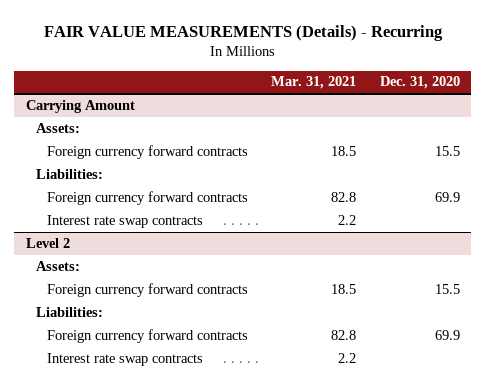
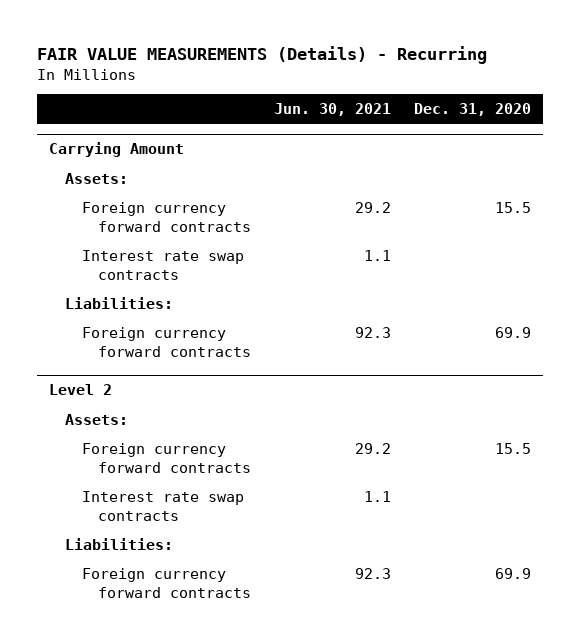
- | Mar. 31, 2021 | Dec. 31, 2020
+ | Jun. 30, 2021 | Dec. 31, 2020
@ Carrying Amount
moved up: Interest rate swap contracts | 1.1 |
@ Level 2
moved up: Interest rate swap contracts | 1.1 |

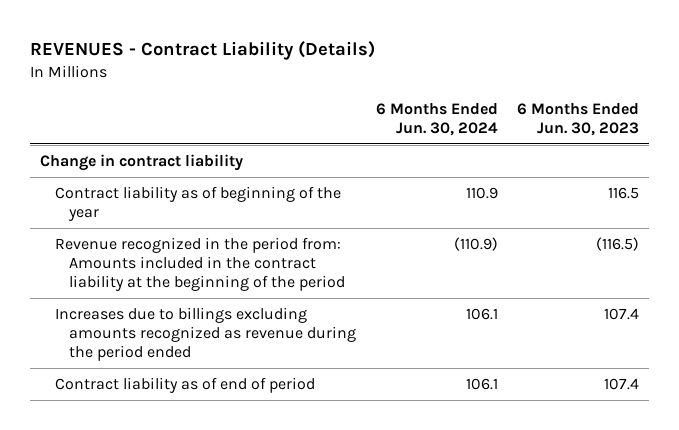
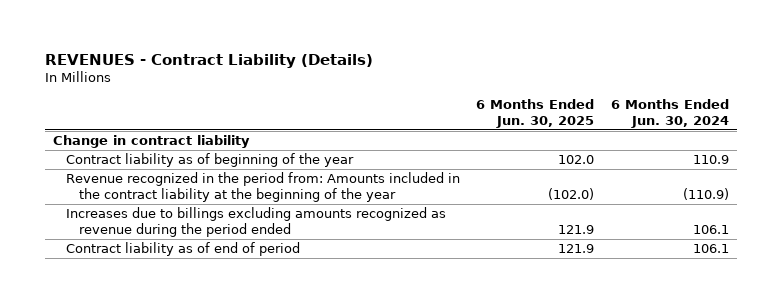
- | 6 Months Ended Jun. 30, 2024 | 6 Months Ended Jun. 30, 2023
+ | 6 Months Ended Jun. 30, 2025 | 6 Months Ended Jun. 30, 2024
- Revenue recognized in the period from: Amounts included in the contract liability at the beginning of the period | (110.9) | (116.5)
+ Revenue recognized in the period from: Amounts included in the contract liability at the beginning of the year | (102.0) | (110.9)

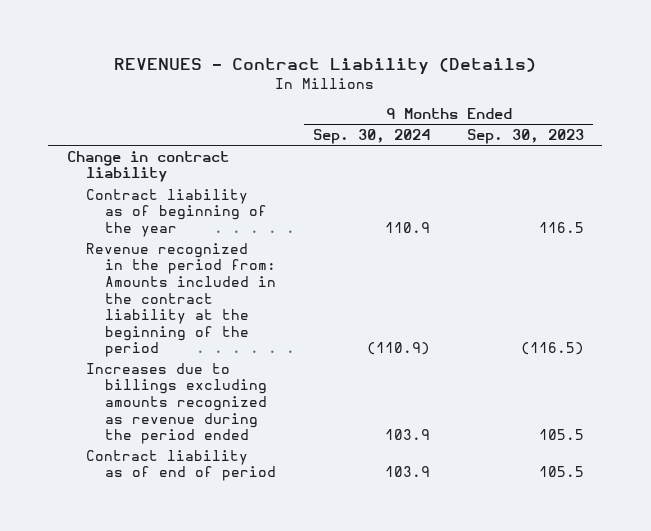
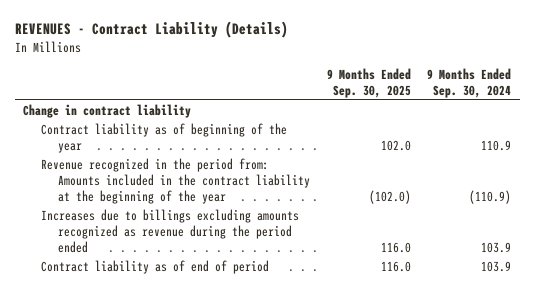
- | 9 Months Ended Sep. 30, 2024 | 9 Months Ended Sep. 30, 2023
+ | 9 Months Ended Sep. 30, 2025 | 9 Months Ended Sep. 30, 2024
- Revenue recognized in the period from: Amounts included in the contract liability at the beginning of the period | (110.9) | (116.5)
+ Revenue recognized in the period from: Amounts included in the contract liability at the beginning of the year | (102.0) | (110.9)

